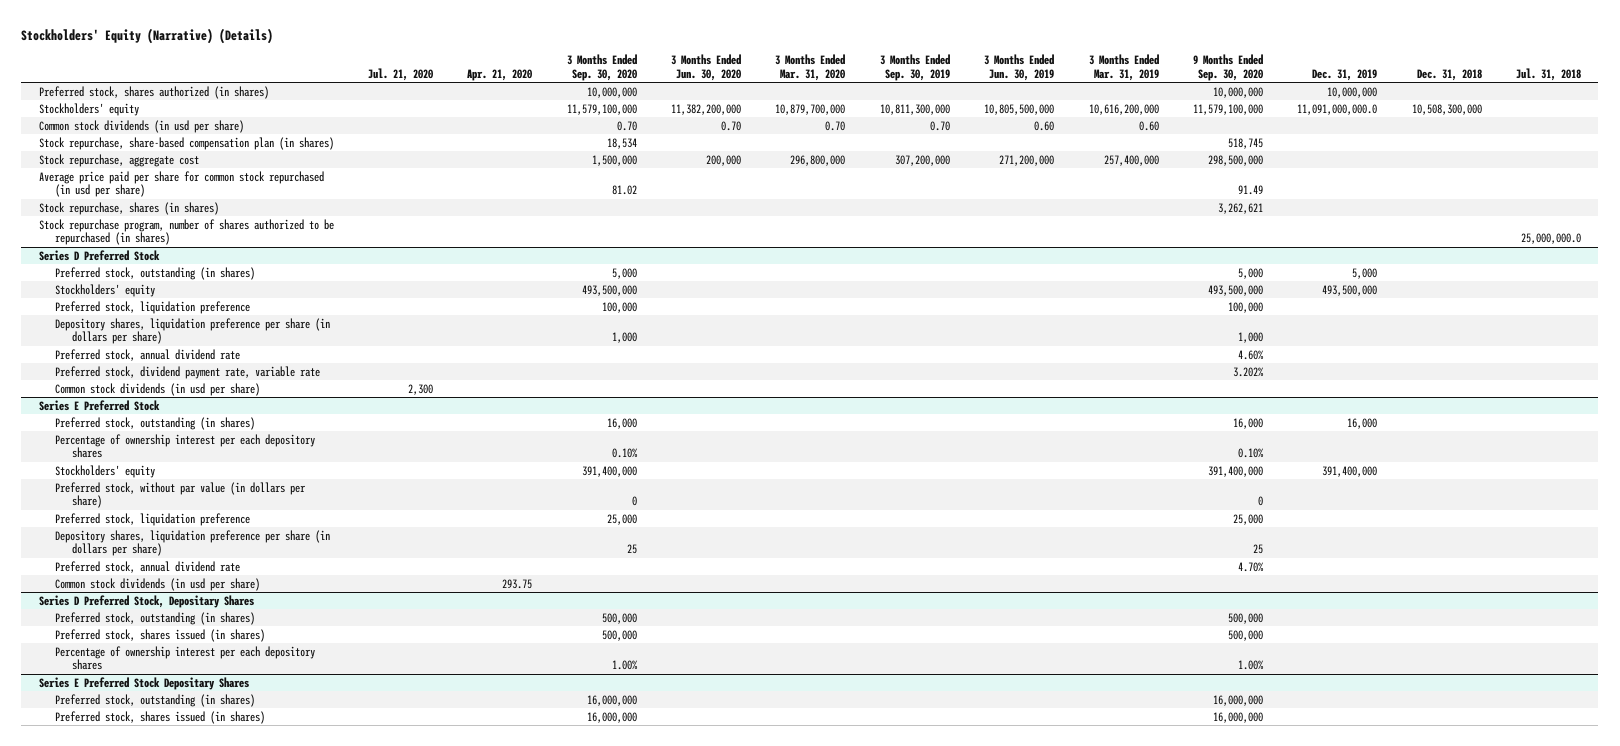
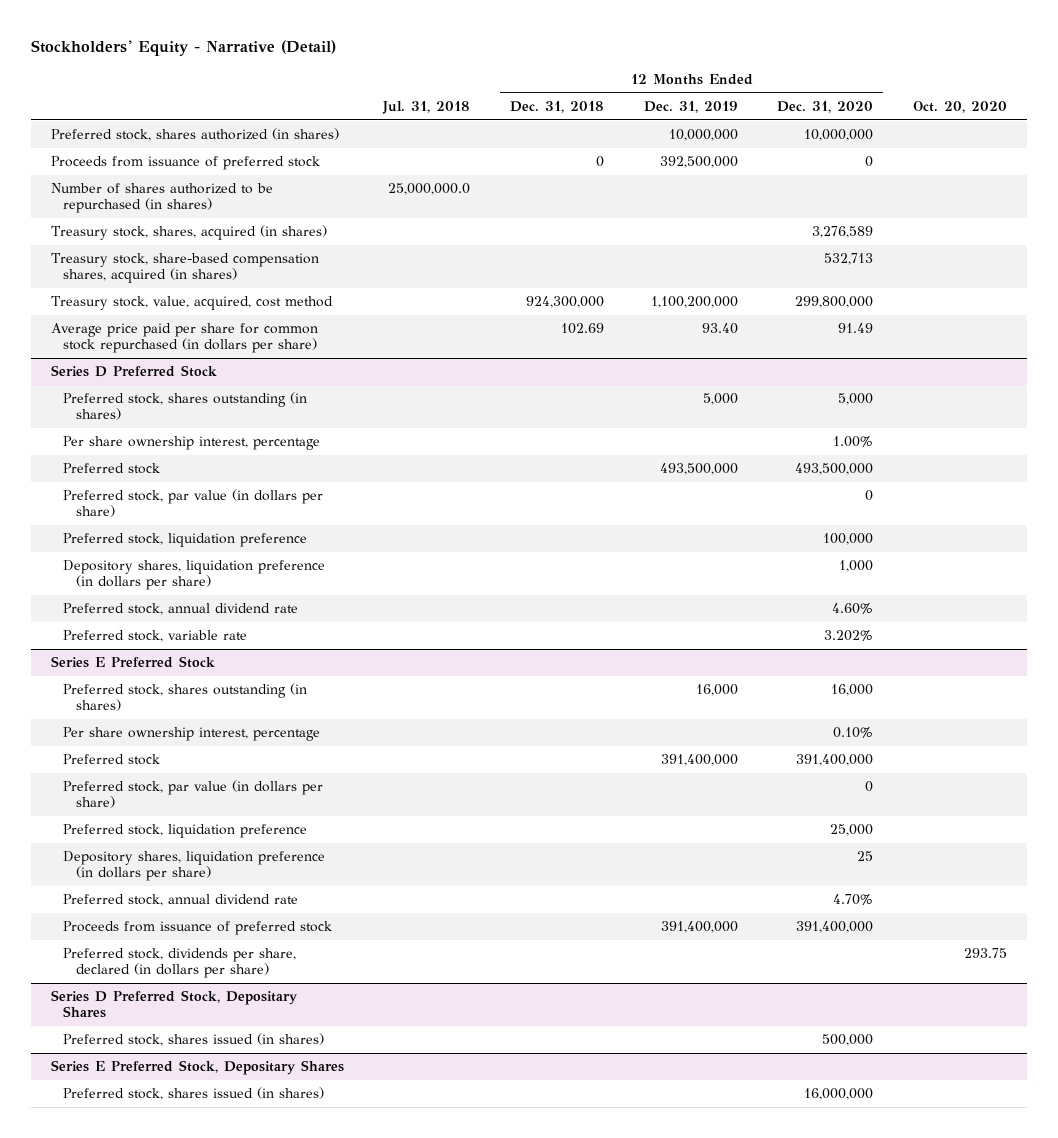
- Stockholders' Equity (Narrative) (Details)
+ Stockholders' Equity - Narrative (Detail)
- | Jul. 21, 2020 | Apr. 21, 2020 | 3 Months Ended Sep. 30, 2020 | 3 Months Ended Jun. 30, 2020 | 3 Months Ended Mar. 31, 2020 | 3 Months Ended Sep. 30, 2019 | 3 Months Ended Jun. 30, 2019 | 3 Months Ended Mar. 31, 2019 | 9 Months Ended Sep. 30, 2020 | Dec. 31, 2019 | Dec. 31, 2018 | Jul. 31, 2018
+ | Jul. 31, 2018 | 12 Months Ended Dec. 31, 2018 | 12 Months Ended Dec. 31, 2019 | 12 Months Ended Dec. 31, 2020 | Oct. 20, 2020
- Stockholders' equity | | | 11,579,100,000 | 11,382,200,000 | 10,879,700,000 | 10,811,300,000 | 10,805,500,000 | 10,616,200,000 | 11,579,100,000 | 11,091,000,000.0 | 10,508,300,000 |
- Common stock dividends (in usd per share) | | | 0.70 | 0.70 | 0.70 | 0.70 | 0.60 | 0.60 | | | |
- Stock repurchase, share-based compensation plan (in shares) | | | 18,534 | | | | | | 518,745 | | |
- Stock repurchase, aggregate cost | | | 1,500,000 | 200,000 | 296,800,000 | 307,200,000 | 271,200,000 | 257,400,000 | 298,500,000 | | |
- Average price paid per share for common stock repurchased (in usd per share) | | | 81.02 | | | | | | 91.49 | | |
- Stock repurchase, shares (in shares) | | | | | | | | | 3,262,621 | | |
- Stock repurchase program, number of shares authorized to be repurchased (in shares) | | | | | | | | | | | | 25,000,000.0
+ Proceeds from issuance of preferred stock | | 0 | 392,500,000 | 0 |
+ Number of shares authorized to be repurchased (in shares) | 25,000,000.0 | | | |
+ Treasury stock, shares, acquired (in shares) | | | | 3,276,589 |
+ Treasury stock, share-based compensation shares, acquired (in shares) | | | | 532,713 |
+ Treasury stock, value, acquired, cost method | | 924,300,000 | 1,100,200,000 | 299,800,000 |
+ Average price paid per share for common stock repurchased (in dollars per share) | | 102.69 | 93.40 | 91.49 |
@ Series D Preferred Stock
- Preferred stock, outstanding (in shares) | | | 5,000 | | | | | | 5,000 | 5,000 | |
- Stockholders' equity | | | 493,500,000 | | | | | | 493,500,000 | 493,500,000 | |
+ Preferred stock, shares outstanding (in shares) | | | 5,000 | 5,000 |
+ Per share ownership interest, percentage | | | | 1.00% |
+ Preferred stock | | | 493,500,000 | 493,500,000 |
+ Preferred stock, par value (in dollars per share) | | | | 0 |
- Depository shares, liquidation preference per share (in dollars per share) | | | 1,000 | | | | | | 1,000 | | |
+ Depository shares, liquidation preference (in dollars per share) | | | | 1,000 |
- Preferred stock, dividend payment rate, variable rate | | | | | | | | | 3.202% | | |
- Common stock dividends (in usd per share) | 2,300 | | | | | | | | | | |
+ Preferred stock, variable rate | | | | 3.202% |
@ Series E Preferred Stock
- Preferred stock, outstanding (in shares) | | | 16,000 | | | | | | 16,000 | 16,000 | |
- Percentage of ownership interest per each depository shares | | | 0.10% | | | | | | 0.10% | | |
- Stockholders' equity | | | 391,400,000 | | | | | | 391,400,000 | 391,400,000 | |
- Preferred stock, without par value (in dollars per share) | | | 0 | | | | | | 0 | | |
+ Preferred stock, shares outstanding (in shares) | | | 16,000 | 16,000 |
+ Per share ownership interest, percentage | | | | 0.10% |
+ Preferred stock | | | 391,400,000 | 391,400,000 |
+ Preferred stock, par value (in dollars per share) | | | | 0 |
- Depository shares, liquidation preference per share (in dollars per share) | | | 25 | | | | | | 25 | | |
+ Depository shares, liquidation preference (in dollars per share) | | | | 25 |
- Common stock dividends (in usd per share) | | 293.75 | | | | | | | | | |
+ Proceeds from issuance of preferred stock | | | 391,400,000 | 391,400,000 |
+ Preferred stock, dividends per share, declared (in dollars per share) | | | | | 293.75
@ Series D Preferred Stock, Depositary Shares
- Preferred stock, outstanding (in shares) | | | 500,000 | | | | | | 500,000 | | |
- Percentage of ownership interest per each depository shares | | | 1.00% | | | | | | 1.00% | | |
- Series E Preferred Stock Depositary Shares
- Preferred stock, outstanding (in shares) | | | 16,000,000 | | | | | | 16,000,000 | | |
+ Series E Preferred Stock, Depositary Shares

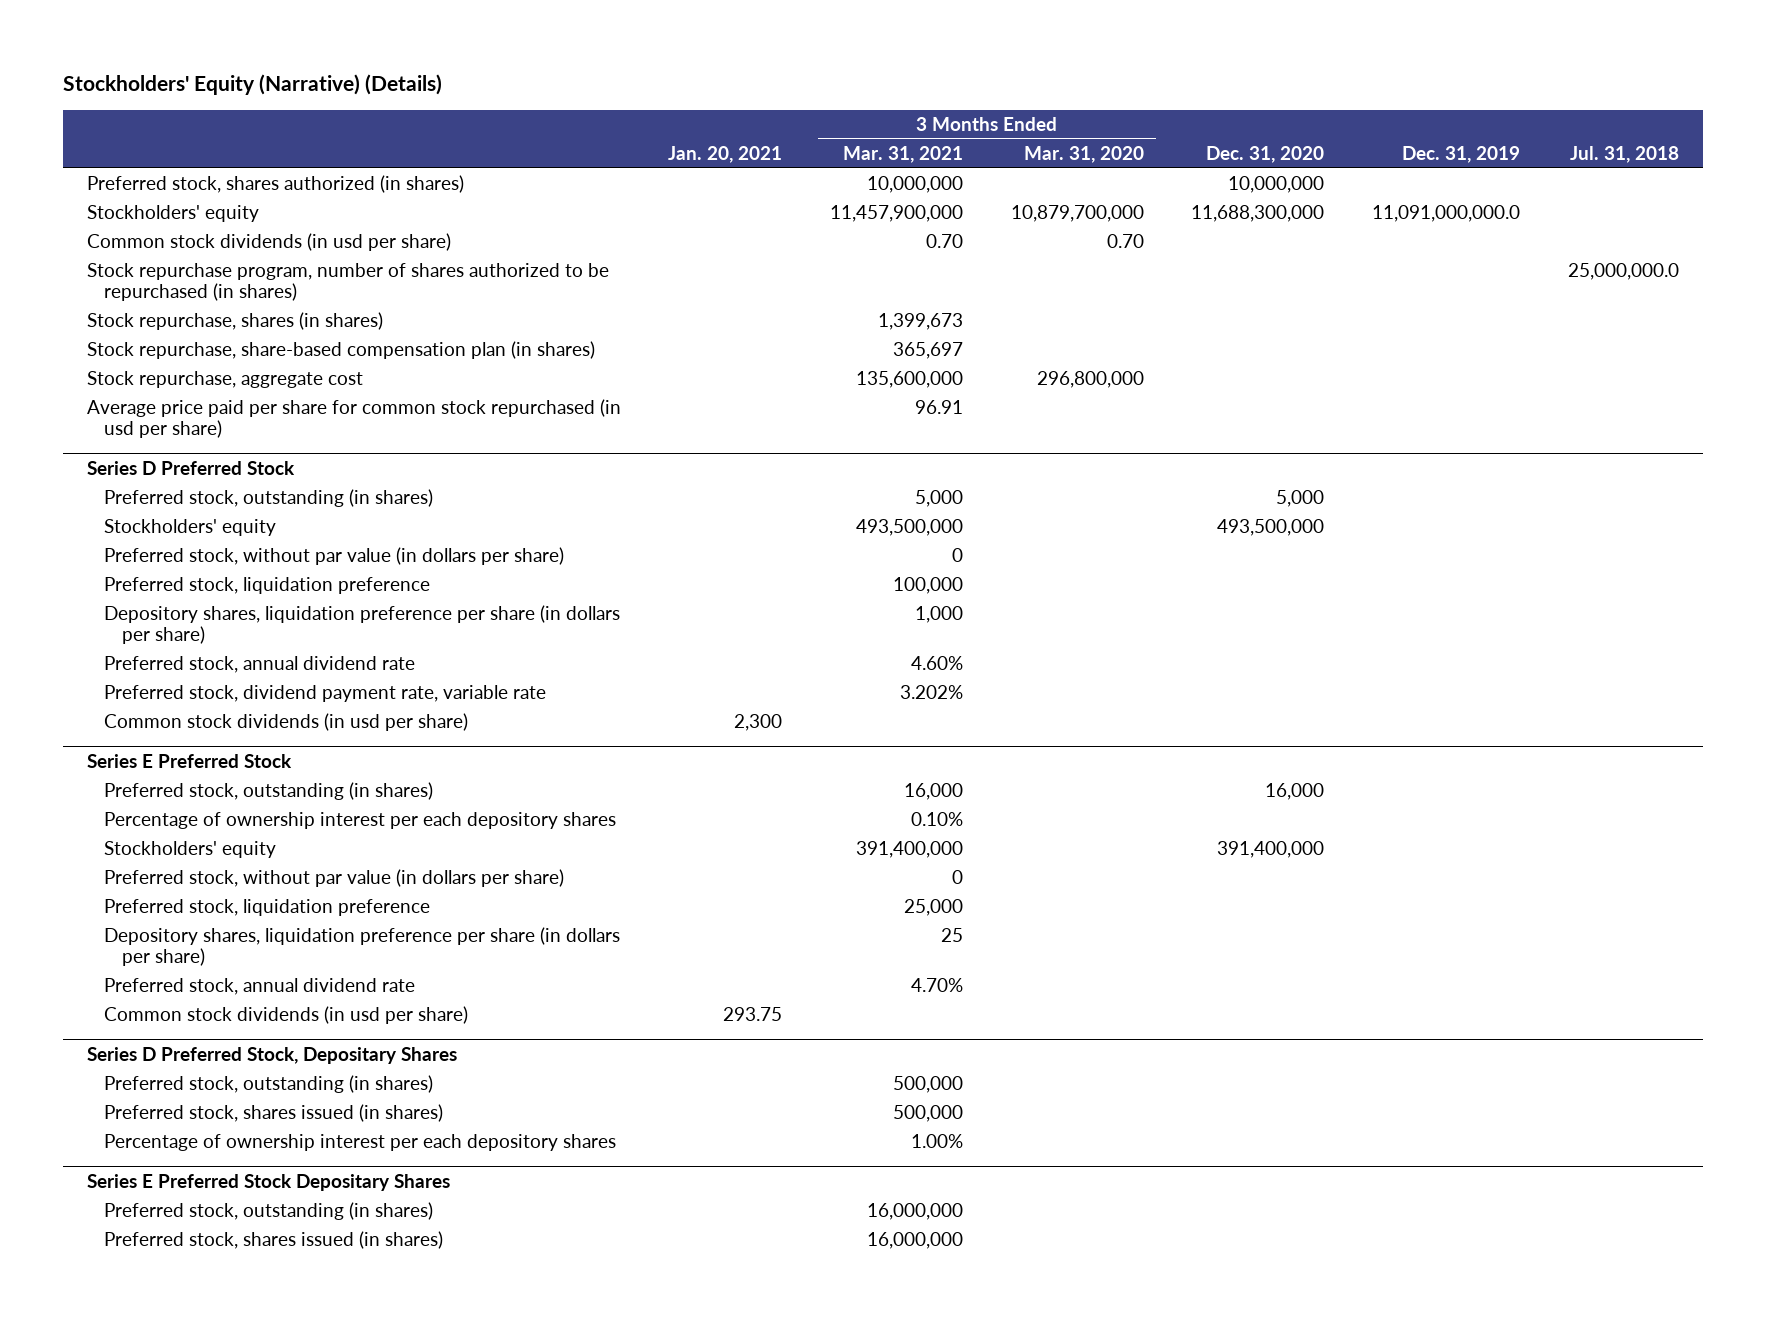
- Stockholders' Equity - Narrative (Detail)
+ Stockholders' Equity (Narrative) (Details)
- | Jul. 31, 2018 | 12 Months Ended Dec. 31, 2018 | 12 Months Ended Dec. 31, 2019 | 12 Months Ended Dec. 31, 2020 | Oct. 20, 2020
+ | Jan. 20, 2021 | 3 Months Ended Mar. 31, 2021 | 3 Months Ended Mar. 31, 2020 | Dec. 31, 2020 | Dec. 31, 2019 | Jul. 31, 2018
- Proceeds from issuance of preferred stock | | 0 | 392,500,000 | 0 |
- Number of shares authorized to be repurchased (in shares) | 25,000,000.0 | | | |
- Treasury stock, shares, acquired (in shares) | | | | 3,276,589 |
- Treasury stock, share-based compensation shares, acquired (in shares) | | | | 532,713 |
- Treasury stock, value, acquired, cost method | | 924,300,000 | 1,100,200,000 | 299,800,000 |
- Average price paid per share for common stock repurchased (in dollars per share) | | 102.69 | 93.40 | 91.49 |
+ Stockholders' equity | | 11,457,900,000 | 10,879,700,000 | 11,688,300,000 | 11,091,000,000.0 |
+ Common stock dividends (in usd per share) | | 0.70 | 0.70 | | |
+ Stock repurchase program, number of shares authorized to be repurchased (in shares) | | | | | | 25,000,000.0
+ Stock repurchase, shares (in shares) | | 1,399,673 | | | |
+ Stock repurchase, share-based compensation plan (in shares) | | 365,697 | | | |
+ Stock repurchase, aggregate cost | | 135,600,000 | 296,800,000 | | |
+ Average price paid per share for common stock repurchased (in usd per share) | | 96.91 | | | |
@ Series D Preferred Stock
- Preferred stock, shares outstanding (in shares) | | | 5,000 | 5,000 |
- Per share ownership interest, percentage | | | | 1.00% |
- Preferred stock | | | 493,500,000 | 493,500,000 |
- Preferred stock, par value (in dollars per share) | | | | 0 |
+ Preferred stock, outstanding (in shares) | | 5,000 | | 5,000 | |
+ Stockholders' equity | | 493,500,000 | | 493,500,000 | |
+ Preferred stock, without par value (in dollars per share) | | 0 | | | |
- Depository shares, liquidation preference (in dollars per share) | | | | 1,000 |
+ Depository shares, liquidation preference per share (in dollars per share) | | 1,000 | | | |
- Preferred stock, variable rate | | | | 3.202% |
+ Preferred stock, dividend payment rate, variable rate | | 3.202% | | | |
+ Common stock dividends (in usd per share) | 2,300 | | | | |
@ Series E Preferred Stock
- Preferred stock, shares outstanding (in shares) | | | 16,000 | 16,000 |
- Per share ownership interest, percentage | | | | 0.10% |
- Preferred stock | | | 391,400,000 | 391,400,000 |
- Preferred stock, par value (in dollars per share) | | | | 0 |
+ Preferred stock, outstanding (in shares) | | 16,000 | | 16,000 | |
+ Percentage of ownership interest per each depository shares | | 0.10% | | | |
+ Stockholders' equity | | 391,400,000 | | 391,400,000 | |
+ Preferred stock, without par value (in dollars per share) | | 0 | | | |
- Depository shares, liquidation preference (in dollars per share) | | | | 25 |
+ Depository shares, liquidation preference per share (in dollars per share) | | 25 | | | |
- Proceeds from issuance of preferred stock | | | 391,400,000 | 391,400,000 |
- Preferred stock, dividends per share, declared (in dollars per share) | | | | | 293.75
+ Common stock dividends (in usd per share) | 293.75 | | | | |
@ Series D Preferred Stock, Depositary Shares
+ Preferred stock, outstanding (in shares) | | 500,000 | | | |
- Series E Preferred Stock, Depositary Shares
@ Series D Preferred Stock, Depositary Shares
+ Percentage of ownership interest per each depository shares | | 1.00% | | | |
+ Series E Preferred Stock Depositary Shares
+ Preferred stock, outstanding (in shares) | | 16,000,000 | | | |

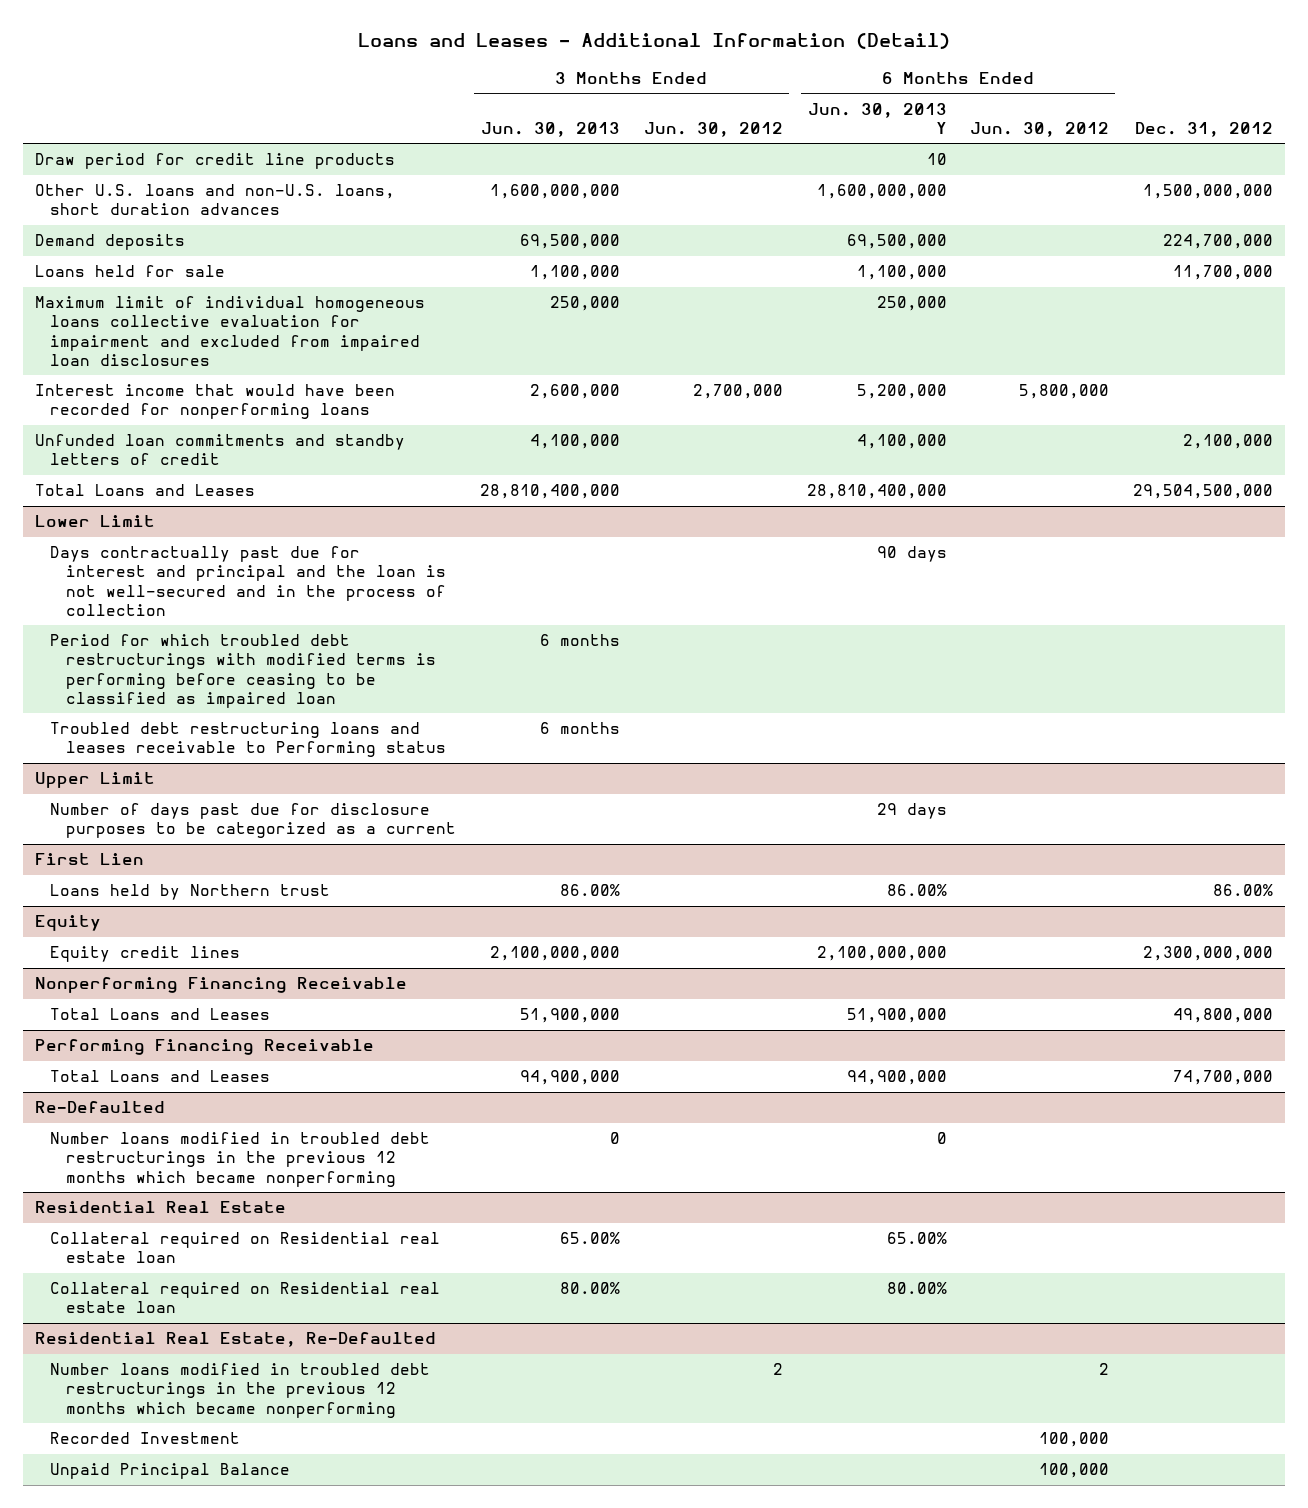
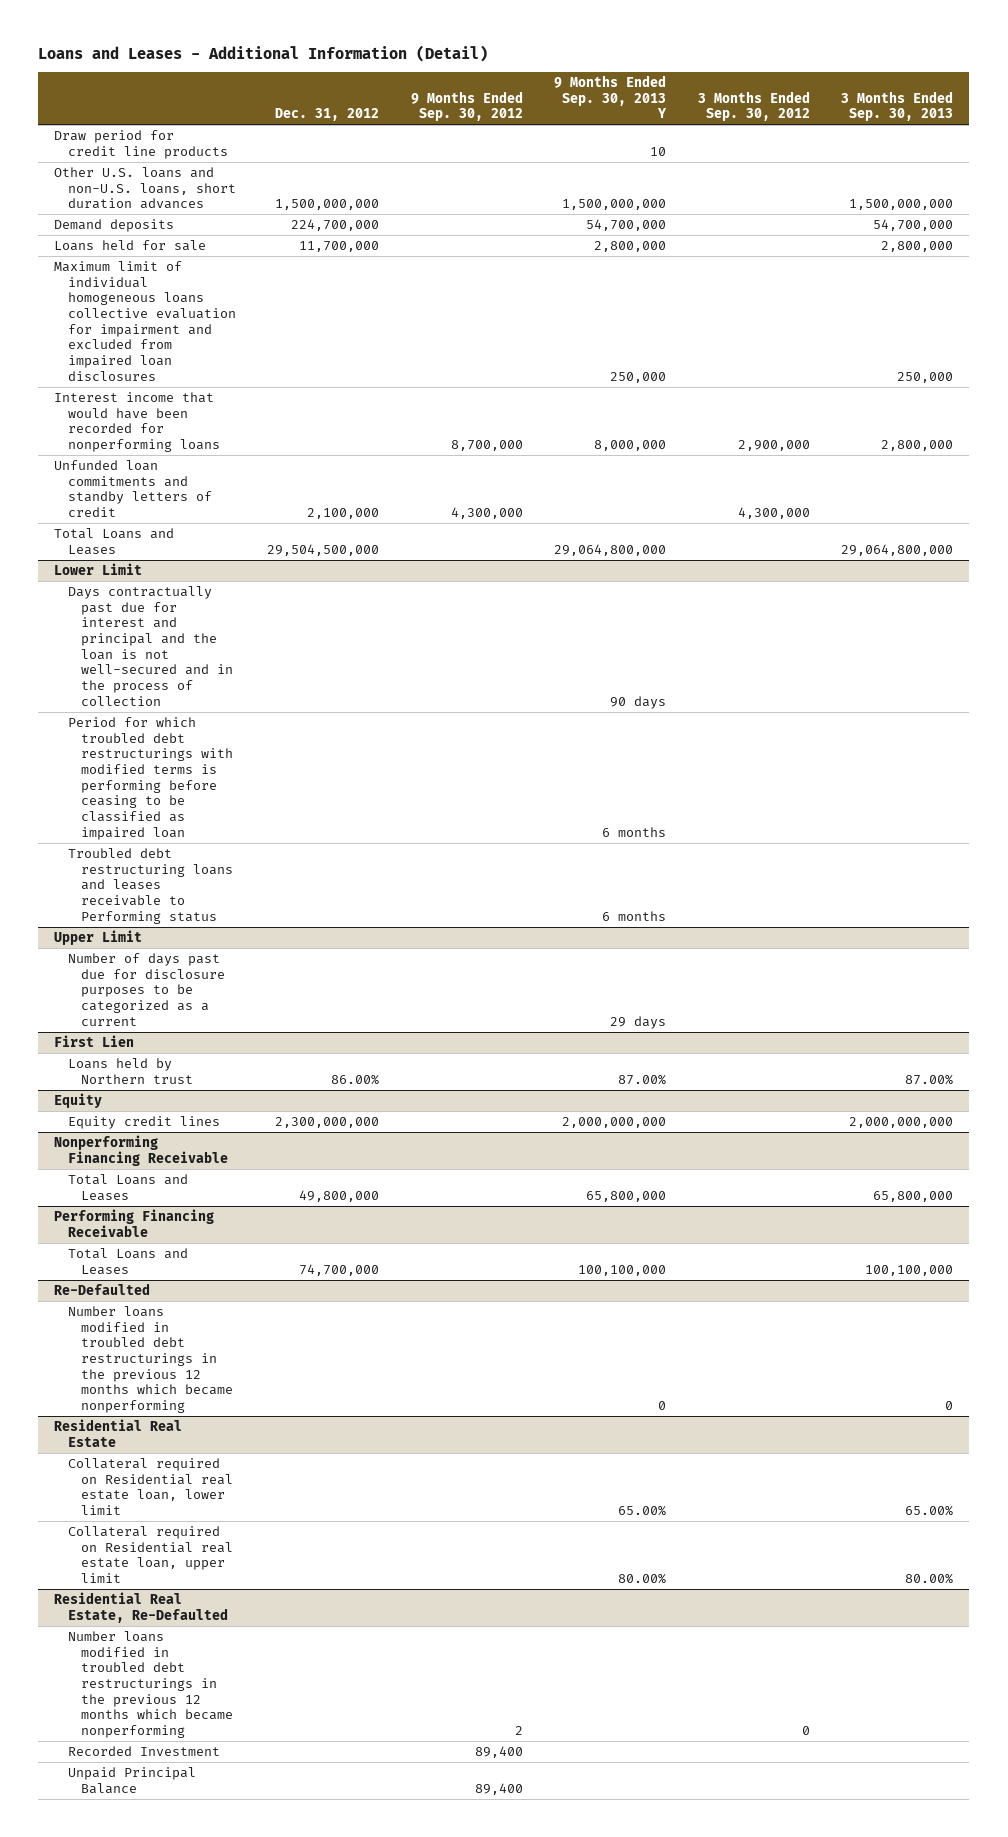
- | 3 Months Ended Jun. 30, 2013 | 3 Months Ended Jun. 30, 2012 | 6 Months Ended Jun. 30, 2013 Y | 6 Months Ended Jun. 30, 2012 | Dec. 31, 2012
+ | Dec. 31, 2012 | 9 Months Ended Sep. 30, 2012 | 9 Months Ended Sep. 30, 2013 Y | 3 Months Ended Sep. 30, 2012 | 3 Months Ended Sep. 30, 2013
@ Residential Real Estate
- Collateral required on Residential real estate loan | 65.00% | | 65.00% | |
- Collateral required on Residential real estate loan | 80.00% | | 80.00% | |
+ Collateral required on Residential real estate loan, lower limit | | | 65.00% | | 65.00%
+ Collateral required on Residential real estate loan, upper limit | | | 80.00% | | 80.00%

